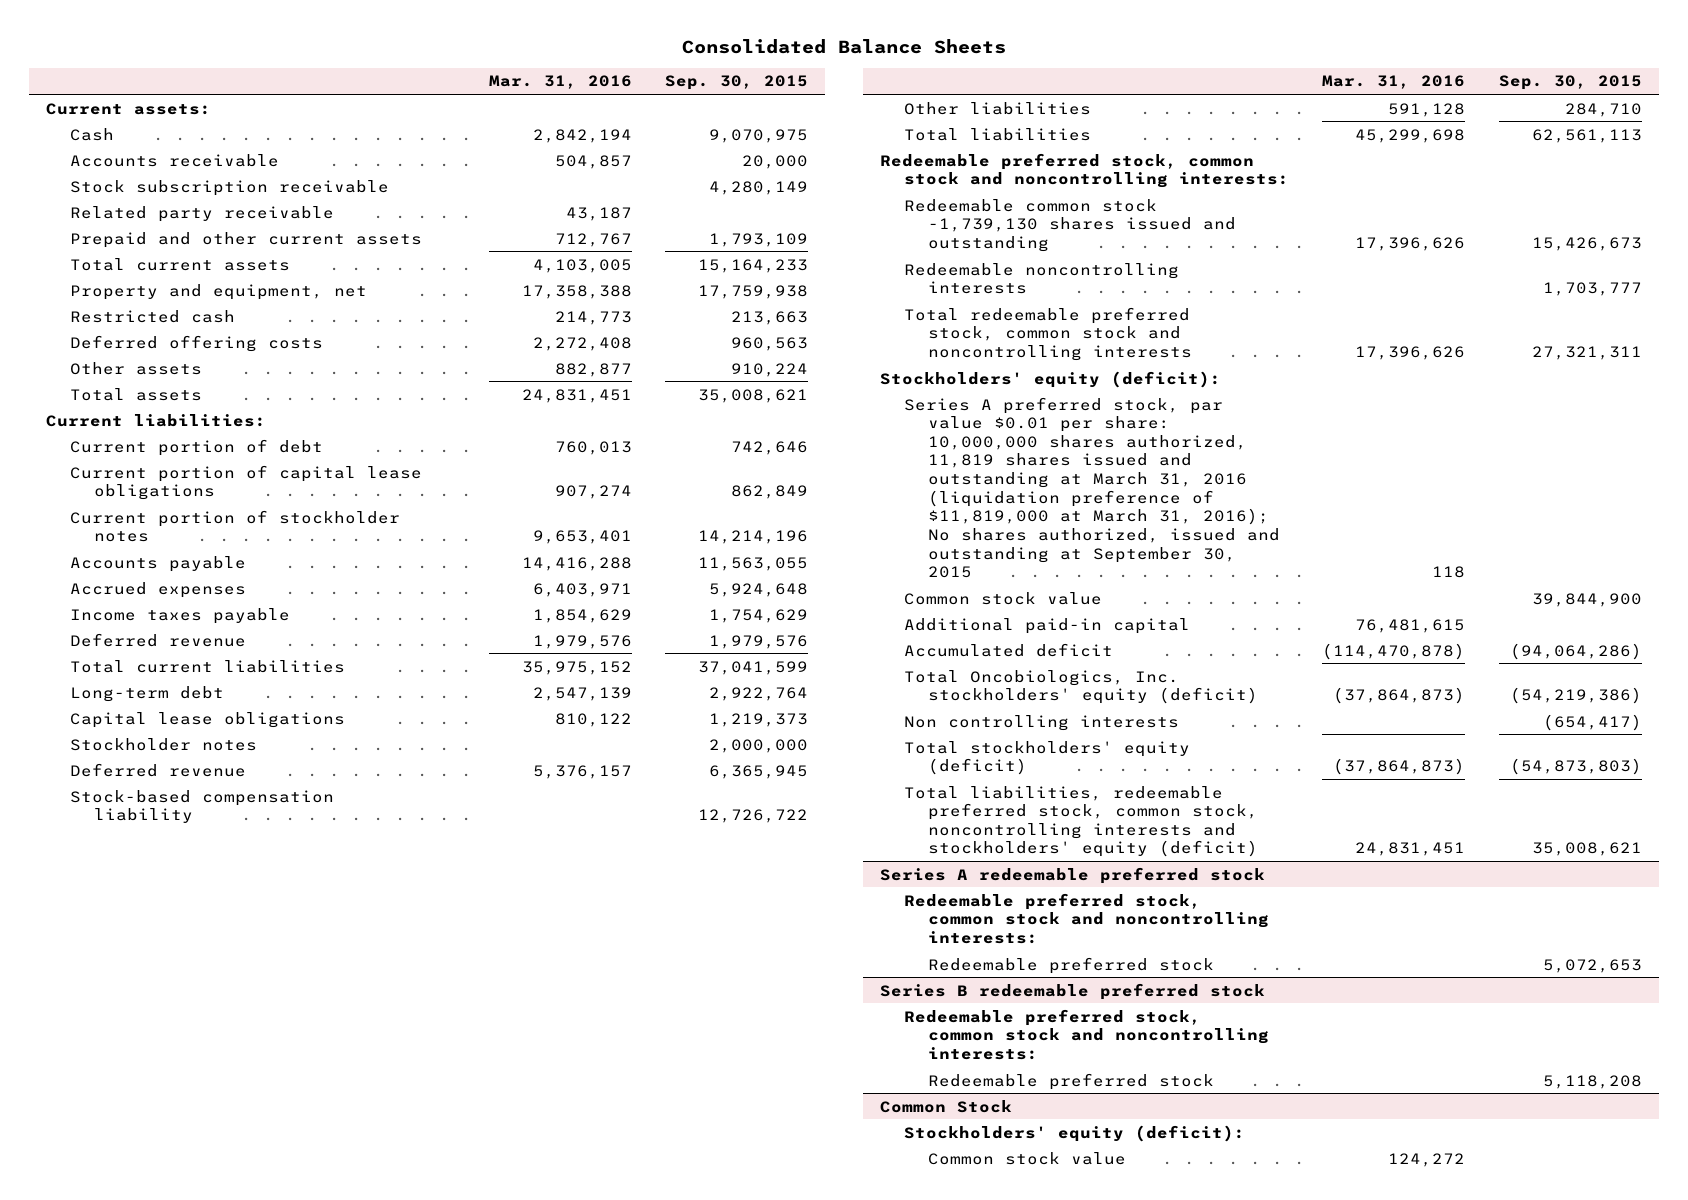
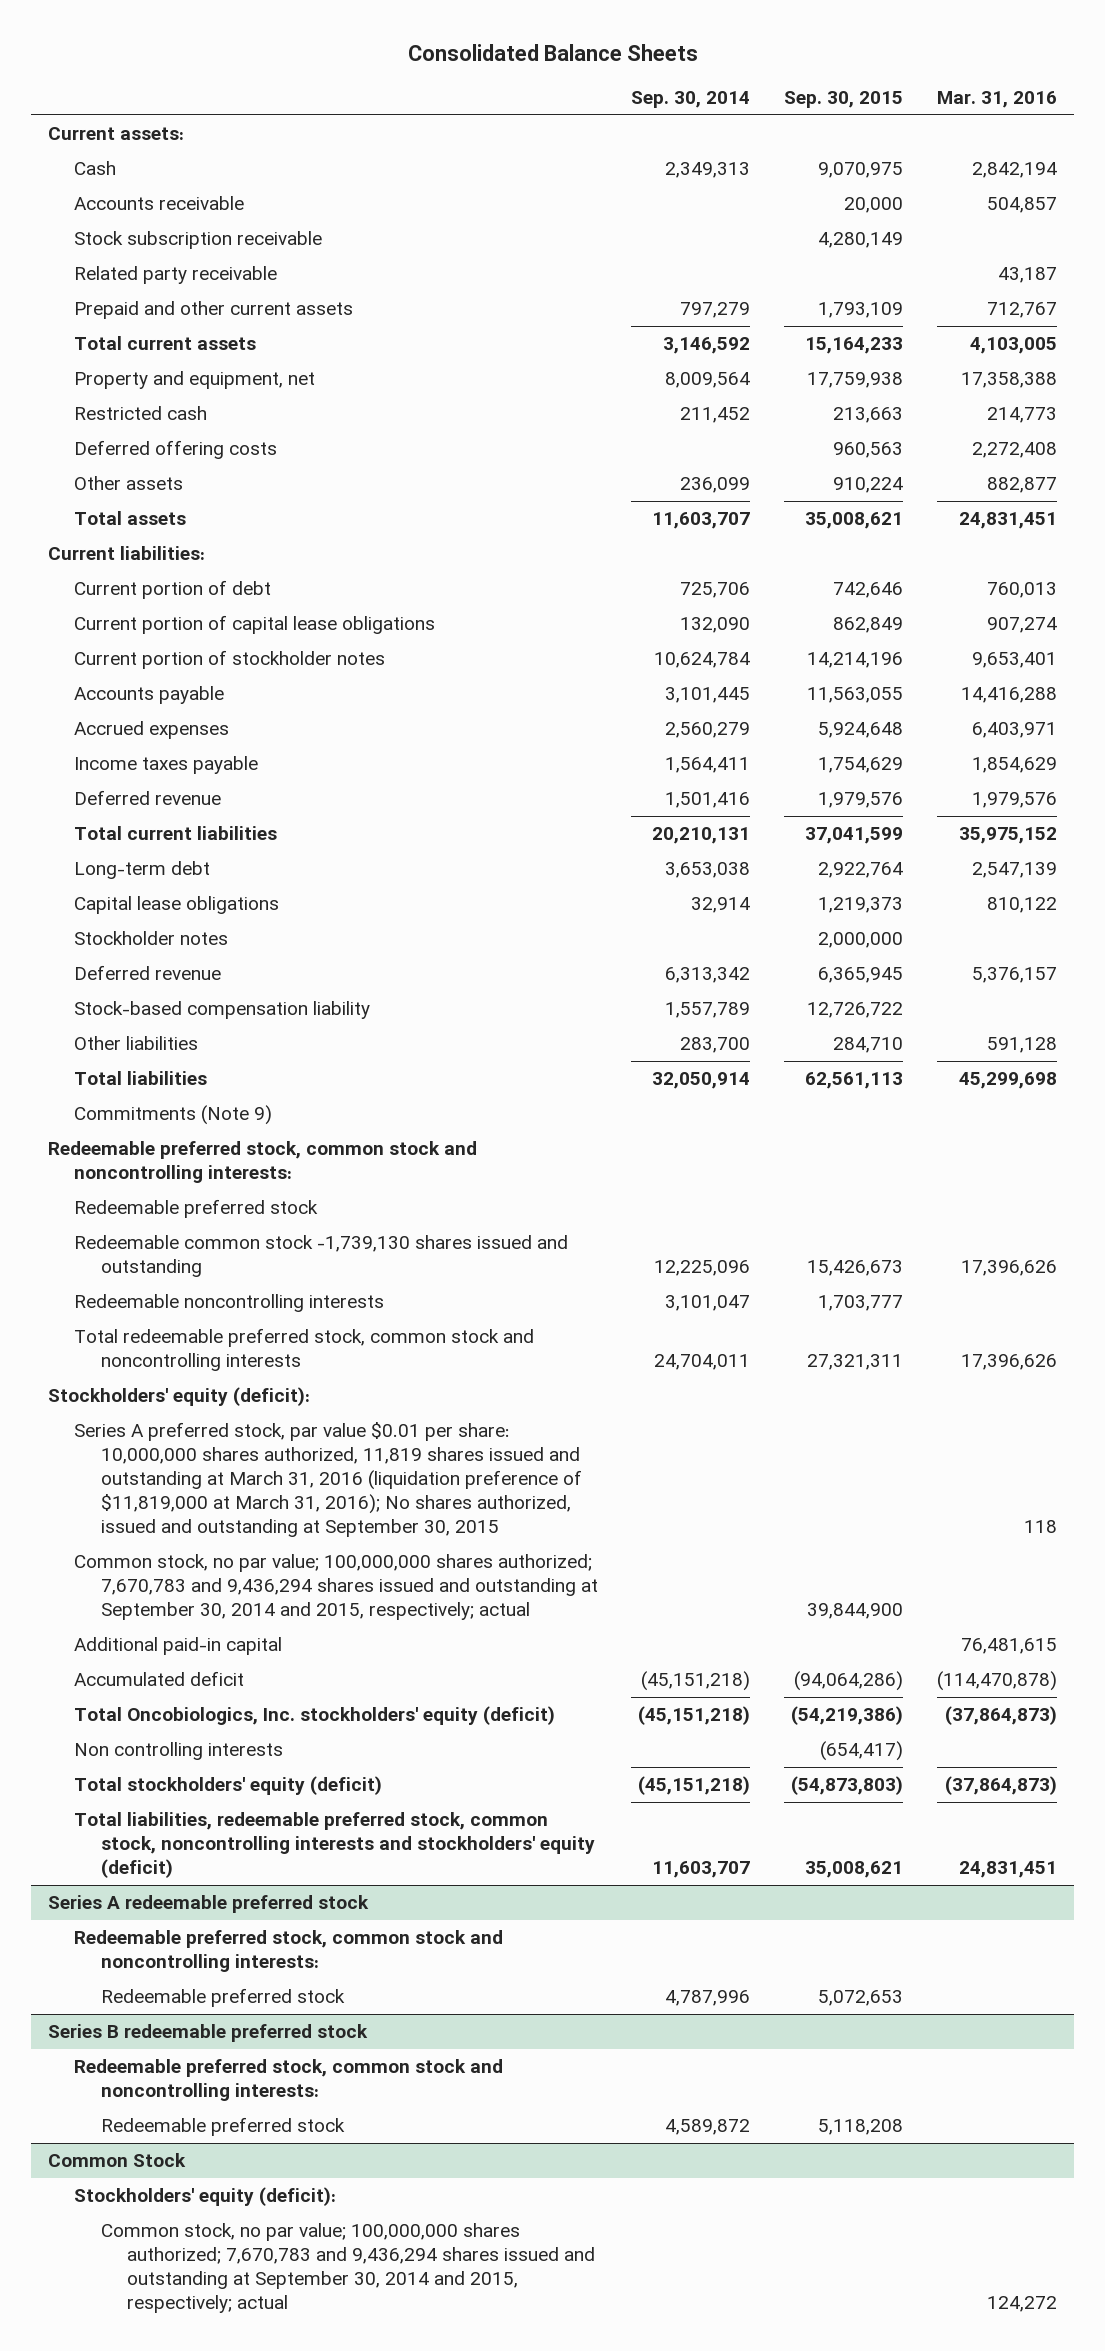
- | Mar. 31, 2016 | Sep. 30, 2015
+ | Sep. 30, 2014 | Sep. 30, 2015 | Mar. 31, 2016
+ Commitments (Note 9)
+ Redeemable preferred stock
- Common stock value | | 39,844,900
+ Common stock, no par value; 100,000,000 shares authorized; 7,670,783 and 9,436,294 shares issued and outstanding at September 30, 2014 and 2015, respectively; actual | | 39,844,900 |
@ Common Stock
- Common stock value | 124,272 |
+ Common stock, no par value; 100,000,000 shares authorized; 7,670,783 and 9,436,294 shares issued and outstanding at September 30, 2014 and 2015, respectively; actual | | | 124,272

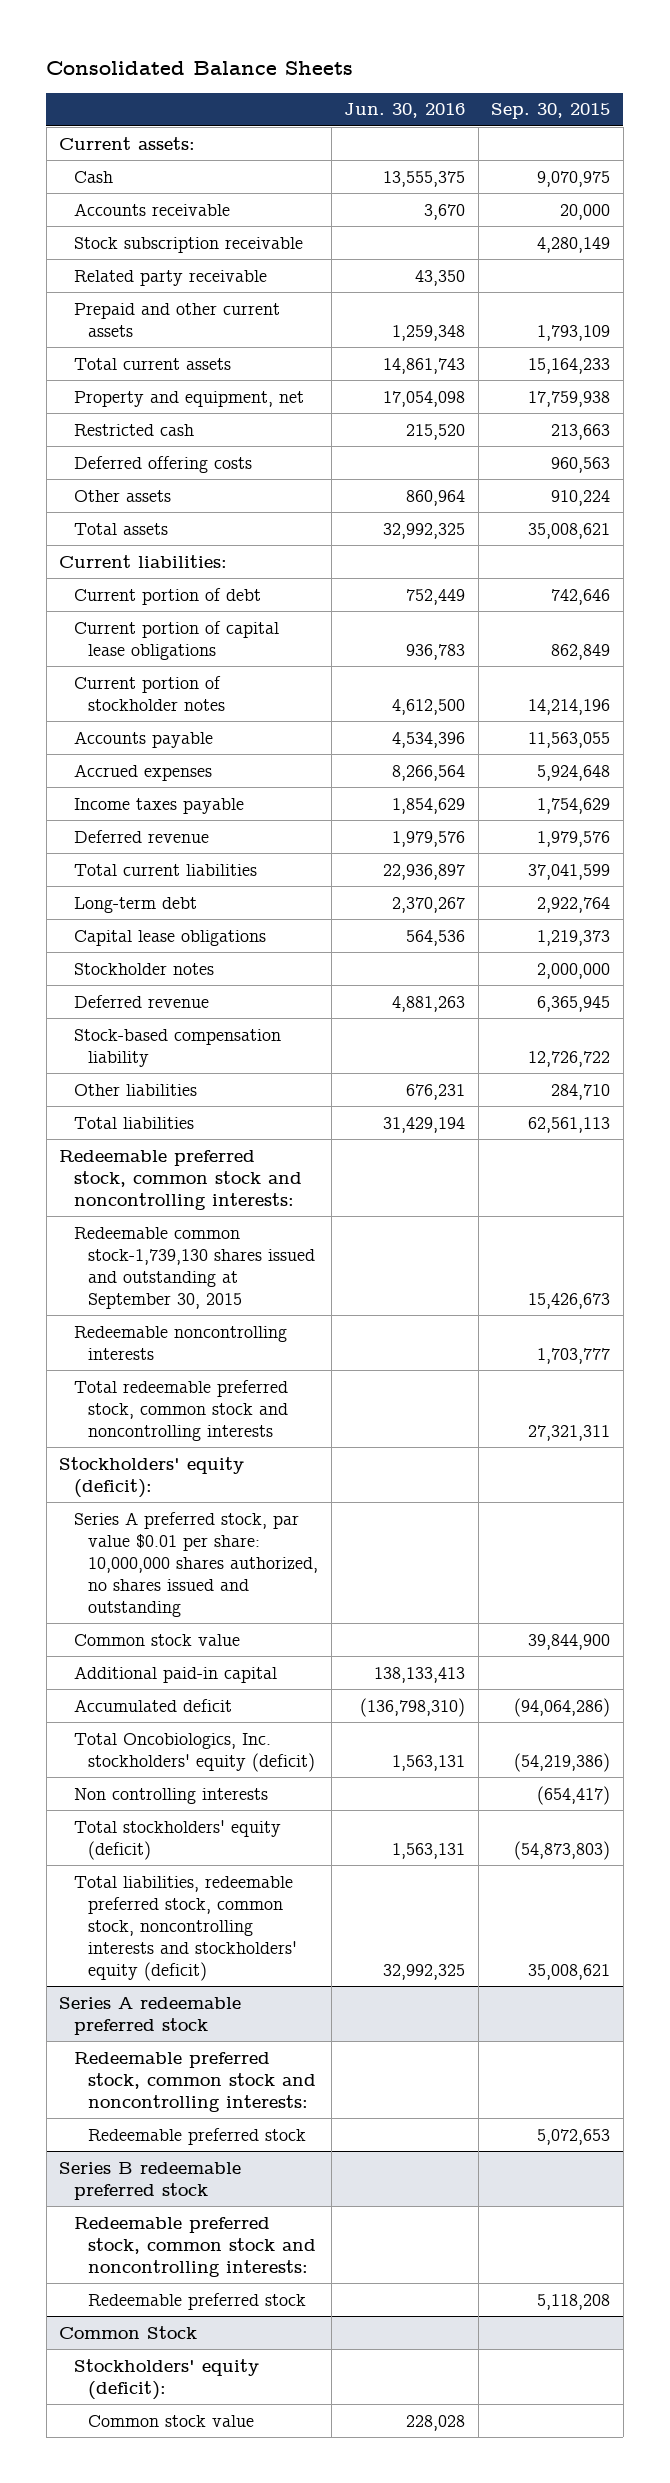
- | Sep. 30, 2014 | Sep. 30, 2015 | Mar. 31, 2016
+ | Jun. 30, 2016 | Sep. 30, 2015
- Commitments (Note 9)
- Redeemable preferred stock
- Redeemable common stock -1,739,130 shares issued and outstanding | 12,225,096 | 15,426,673 | 17,396,626
+ Redeemable common stock-1,739,130 shares issued and outstanding at September 30, 2015 | | 15,426,673
- Series A preferred stock, par value $0.01 per share: 10,000,000 shares authorized, 11,819 shares issued and outstanding at March 31, 2016 (liquidation preference of $11,819,000 at March 31, 2016); No shares authorized, issued and outstanding at September 30, 2015 | | | 118
- Common stock, no par value; 100,000,000 shares authorized; 7,670,783 and 9,436,294 shares issued and outstanding at September 30, 2014 and 2015, respectively; actual | | 39,844,900 |
+ Series A preferred stock, par value $0.01 per share: 10,000,000 shares authorized, no shares issued and outstanding
+ Common stock value | | 39,844,900
@ Common Stock
- Common stock, no par value; 100,000,000 shares authorized; 7,670,783 and 9,436,294 shares issued and outstanding at September 30, 2014 and 2015, respectively; actual | | | 124,272
+ Common stock value | 228,028 |

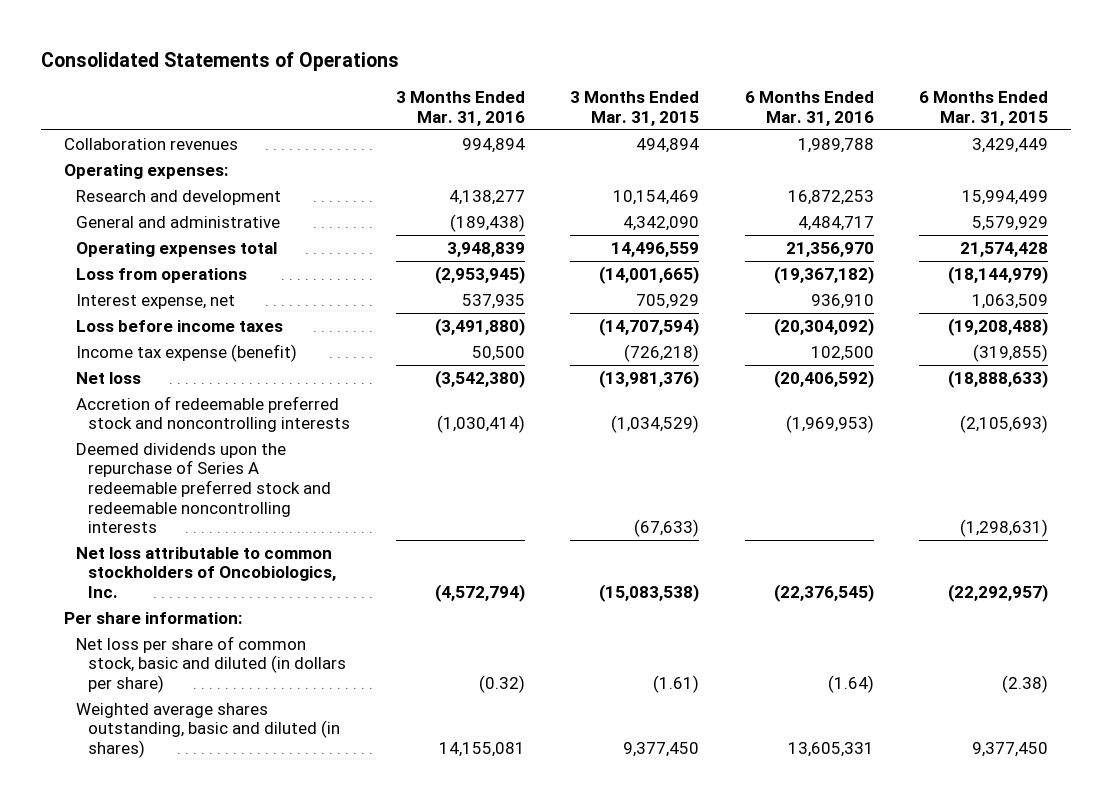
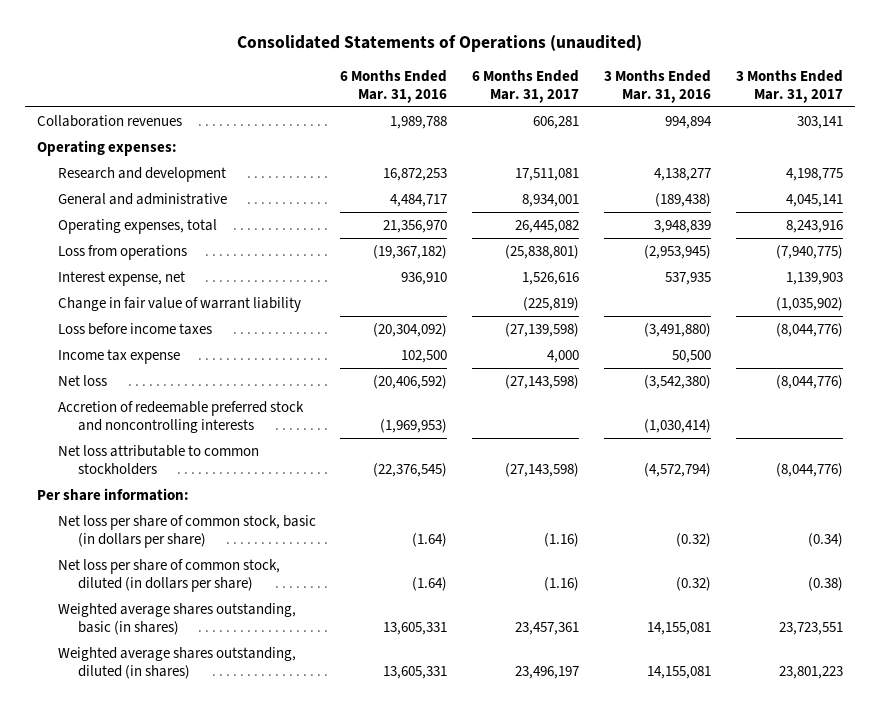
- Consolidated Statements of Operations
+ Consolidated Statements of Operations (unaudited)
- | 3 Months Ended Mar. 31, 2016 | 3 Months Ended Mar. 31, 2015 | 6 Months Ended Mar. 31, 2016 | 6 Months Ended Mar. 31, 2015
+ | 6 Months Ended Mar. 31, 2016 | 6 Months Ended Mar. 31, 2017 | 3 Months Ended Mar. 31, 2016 | 3 Months Ended Mar. 31, 2017
- Operating expenses total | 3,948,839 | 14,496,559 | 21,356,970 | 21,574,428
+ Operating expenses, total | 21,356,970 | 26,445,082 | 3,948,839 | 8,243,916
+ Change in fair value of warrant liability | | (225,819) | | (1,035,902)
- Income tax expense (benefit) | 50,500 | (726,218) | 102,500 | (319,855)
+ Income tax expense | 102,500 | 4,000 | 50,500 |
- Deemed dividends upon the repurchase of Series A redeemable preferred stock and redeemable noncontrolling interests | | (67,633) | | (1,298,631)
- Net loss attributable to common stockholders of Oncobiologics, Inc. | (4,572,794) | (15,083,538) | (22,376,545) | (22,292,957)
+ Net loss attributable to common stockholders | (22,376,545) | (27,143,598) | (4,572,794) | (8,044,776)
- Net loss per share of common stock, basic and diluted (in dollars per share) | (0.32) | (1.61) | (1.64) | (2.38)
- Weighted average shares outstanding, basic and diluted (in shares) | 14,155,081 | 9,377,450 | 13,605,331 | 9,377,450
+ Net loss per share of common stock, basic (in dollars per share) | (1.64) | (1.16) | (0.32) | (0.34)
+ Net loss per share of common stock, diluted (in dollars per share) | (1.64) | (1.16) | (0.32) | (0.38)
+ Weighted average shares outstanding, basic (in shares) | 13,605,331 | 23,457,361 | 14,155,081 | 23,723,551
+ Weighted average shares outstanding, diluted (in shares) | 13,605,331 | 23,496,197 | 14,155,081 | 23,801,223

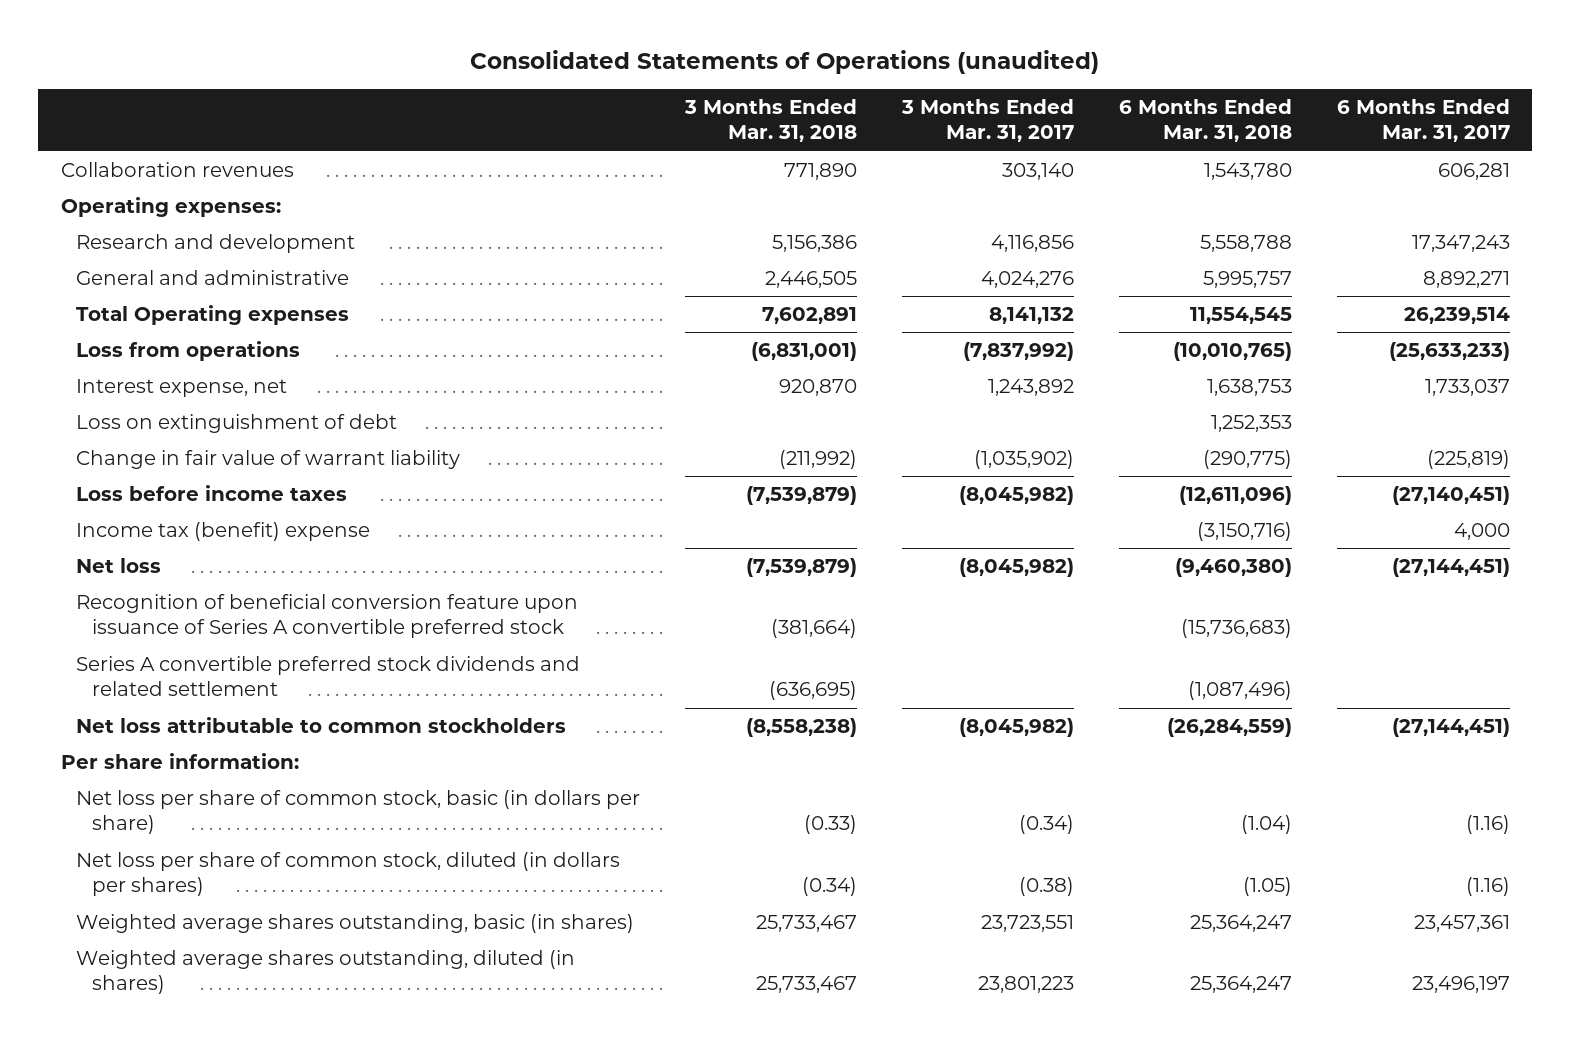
- | 6 Months Ended Mar. 31, 2016 | 6 Months Ended Mar. 31, 2017 | 3 Months Ended Mar. 31, 2016 | 3 Months Ended Mar. 31, 2017
+ | 3 Months Ended Mar. 31, 2018 | 3 Months Ended Mar. 31, 2017 | 6 Months Ended Mar. 31, 2018 | 6 Months Ended Mar. 31, 2017
- Collaboration revenues | 1,989,788 | 606,281 | 994,894 | 303,141
+ Collaboration revenues | 771,890 | 303,140 | 1,543,780 | 606,281
- Research and development | 16,872,253 | 17,511,081 | 4,138,277 | 4,198,775
- General and administrative | 4,484,717 | 8,934,001 | (189,438) | 4,045,141
- Operating expenses, total | 21,356,970 | 26,445,082 | 3,948,839 | 8,243,916
- Loss from operations | (19,367,182) | (25,838,801) | (2,953,945) | (7,940,775)
- Interest expense, net | 936,910 | 1,526,616 | 537,935 | 1,139,903
+ Research and development | 5,156,386 | 4,116,856 | 5,558,788 | 17,347,243
+ General and administrative | 2,446,505 | 4,024,276 | 5,995,757 | 8,892,271
+ Total Operating expenses | 7,602,891 | 8,141,132 | 11,554,545 | 26,239,514
+ Loss from operations | (6,831,001) | (7,837,992) | (10,010,765) | (25,633,233)
+ Interest expense, net | 920,870 | 1,243,892 | 1,638,753 | 1,733,037
+ Loss on extinguishment of debt | | | 1,252,353 |
- Loss before income taxes | (20,304,092) | (27,139,598) | (3,491,880) | (8,044,776)
- Income tax expense | 102,500 | 4,000 | 50,500 |
- Net loss | (20,406,592) | (27,143,598) | (3,542,380) | (8,044,776)
- Accretion of redeemable preferred stock and noncontrolling interests | (1,969,953) | | (1,030,414) |
- Net loss attributable to common stockholders | (22,376,545) | (27,143,598) | (4,572,794) | (8,044,776)
+ Loss before income taxes | (7,539,879) | (8,045,982) | (12,611,096) | (27,140,451)
+ Income tax (benefit) expense | | | (3,150,716) | 4,000
+ Net loss | (7,539,879) | (8,045,982) | (9,460,380) | (27,144,451)
+ Recognition of beneficial conversion feature upon issuance of Series A convertible preferred stock | (381,664) | | (15,736,683) |
+ Series A convertible preferred stock dividends and related settlement | (636,695) | | (1,087,496) |
+ Net loss attributable to common stockholders | (8,558,238) | (8,045,982) | (26,284,559) | (27,144,451)
- Net loss per share of common stock, diluted (in dollars per share) | (1.64) | (1.16) | (0.32) | (0.38)
+ Net loss per share of common stock, diluted (in dollars per shares) | (0.34) | (0.38) | (1.05) | (1.16)

